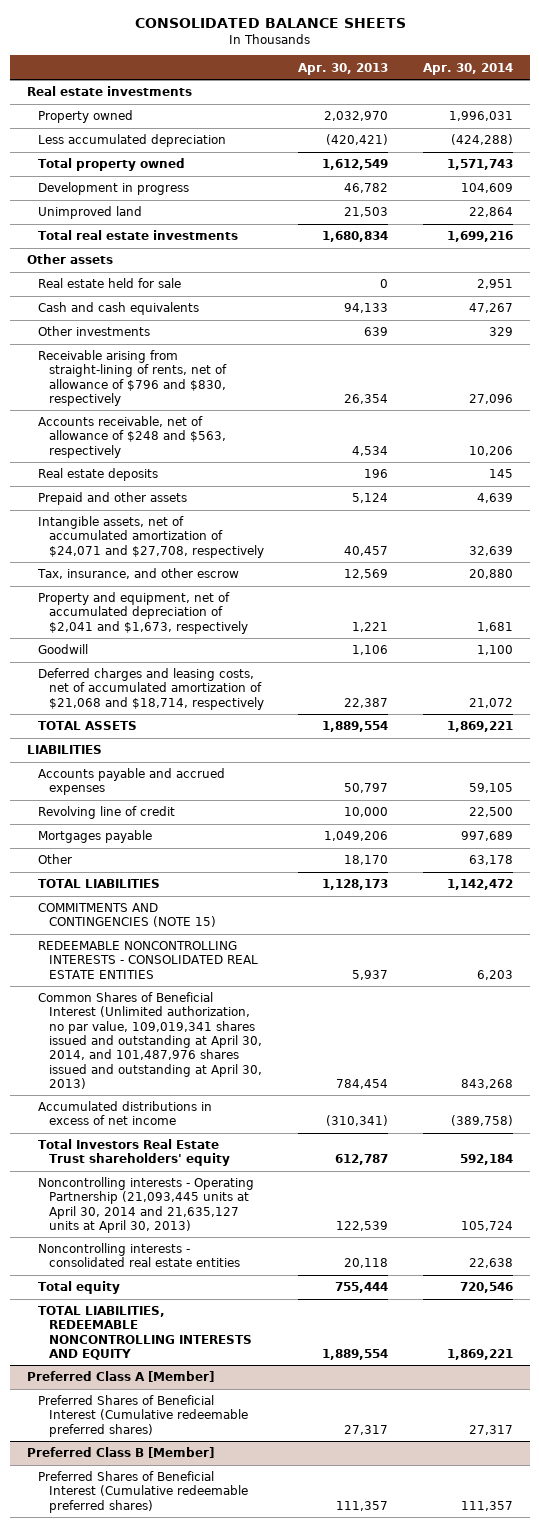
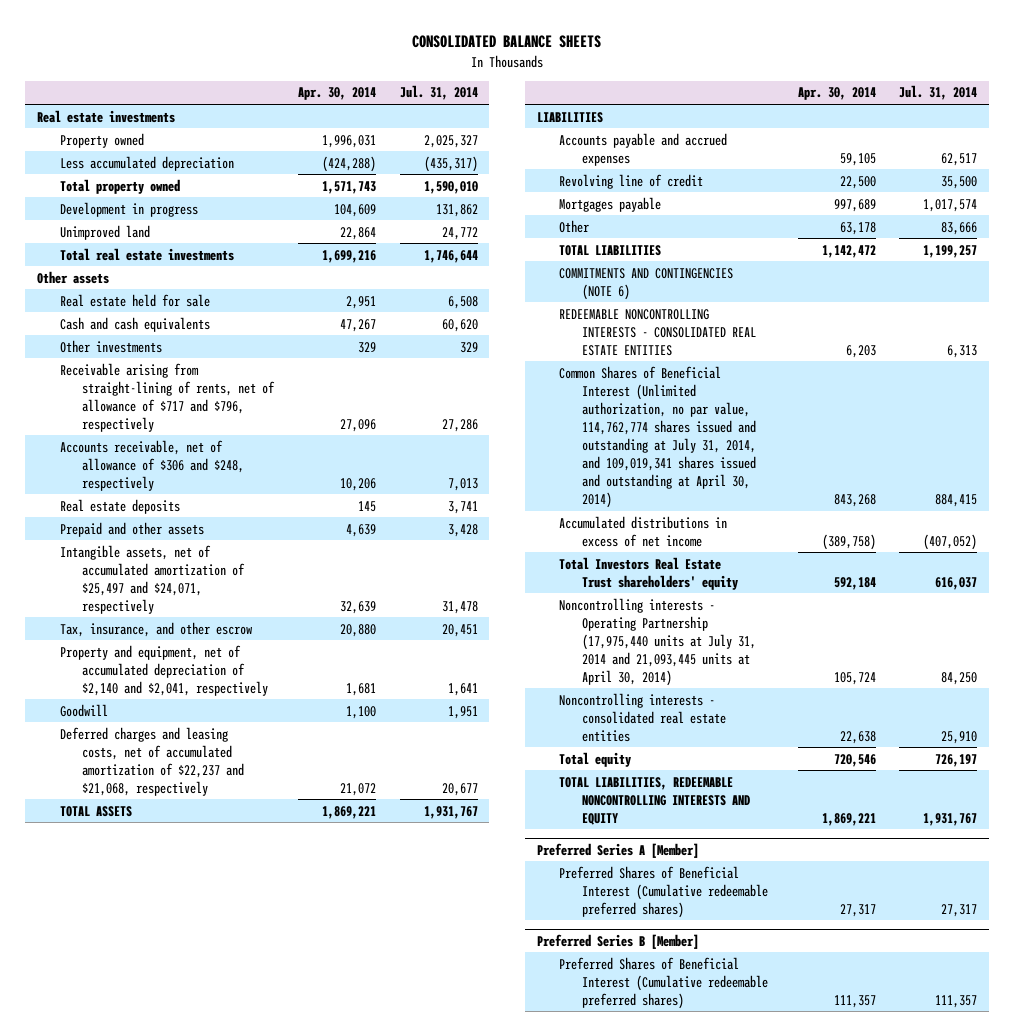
- | Apr. 30, 2013 | Apr. 30, 2014
+ | Apr. 30, 2014 | Jul. 31, 2014
- Receivable arising from straight-lining of rents, net of allowance of $796 and $830, respectively | 26,354 | 27,096
- Accounts receivable, net of allowance of $248 and $563, respectively | 4,534 | 10,206
+ Receivable arising from straight-lining of rents, net of allowance of $717 and $796, respectively | 27,096 | 27,286
+ Accounts receivable, net of allowance of $306 and $248, respectively | 10,206 | 7,013
- Intangible assets, net of accumulated amortization of $24,071 and $27,708, respectively | 40,457 | 32,639
+ Intangible assets, net of accumulated amortization of $25,497 and $24,071, respectively | 32,639 | 31,478
- Property and equipment, net of accumulated depreciation of $2,041 and $1,673, respectively | 1,221 | 1,681
+ Property and equipment, net of accumulated depreciation of $2,140 and $2,041, respectively | 1,681 | 1,641
- Deferred charges and leasing costs, net of accumulated amortization of $21,068 and $18,714, respectively | 22,387 | 21,072
+ Deferred charges and leasing costs, net of accumulated amortization of $22,237 and $21,068, respectively | 21,072 | 20,677
- COMMITMENTS AND CONTINGENCIES (NOTE 15)
+ COMMITMENTS AND CONTINGENCIES (NOTE 6)
- Common Shares of Beneficial Interest (Unlimited authorization, no par value, 109,019,341 shares issued and outstanding at April 30, 2014, and 101,487,976 shares issued and outstanding at April 30, 2013) | 784,454 | 843,268
+ Common Shares of Beneficial Interest (Unlimited authorization, no par value, 114,762,774 shares issued and outstanding at July 31, 2014, and 109,019,341 shares issued and outstanding at April 30, 2014) | 843,268 | 884,415
- Noncontrolling interests - Operating Partnership (21,093,445 units at April 30, 2014 and 21,635,127 units at April 30, 2013) | 122,539 | 105,724
+ Noncontrolling interests - Operating Partnership (17,975,440 units at July 31, 2014 and 21,093,445 units at April 30, 2014) | 105,724 | 84,250
- Preferred Class A [Member]
+ Preferred Series A [Member]
- Preferred Class B [Member]
+ Preferred Series B [Member]

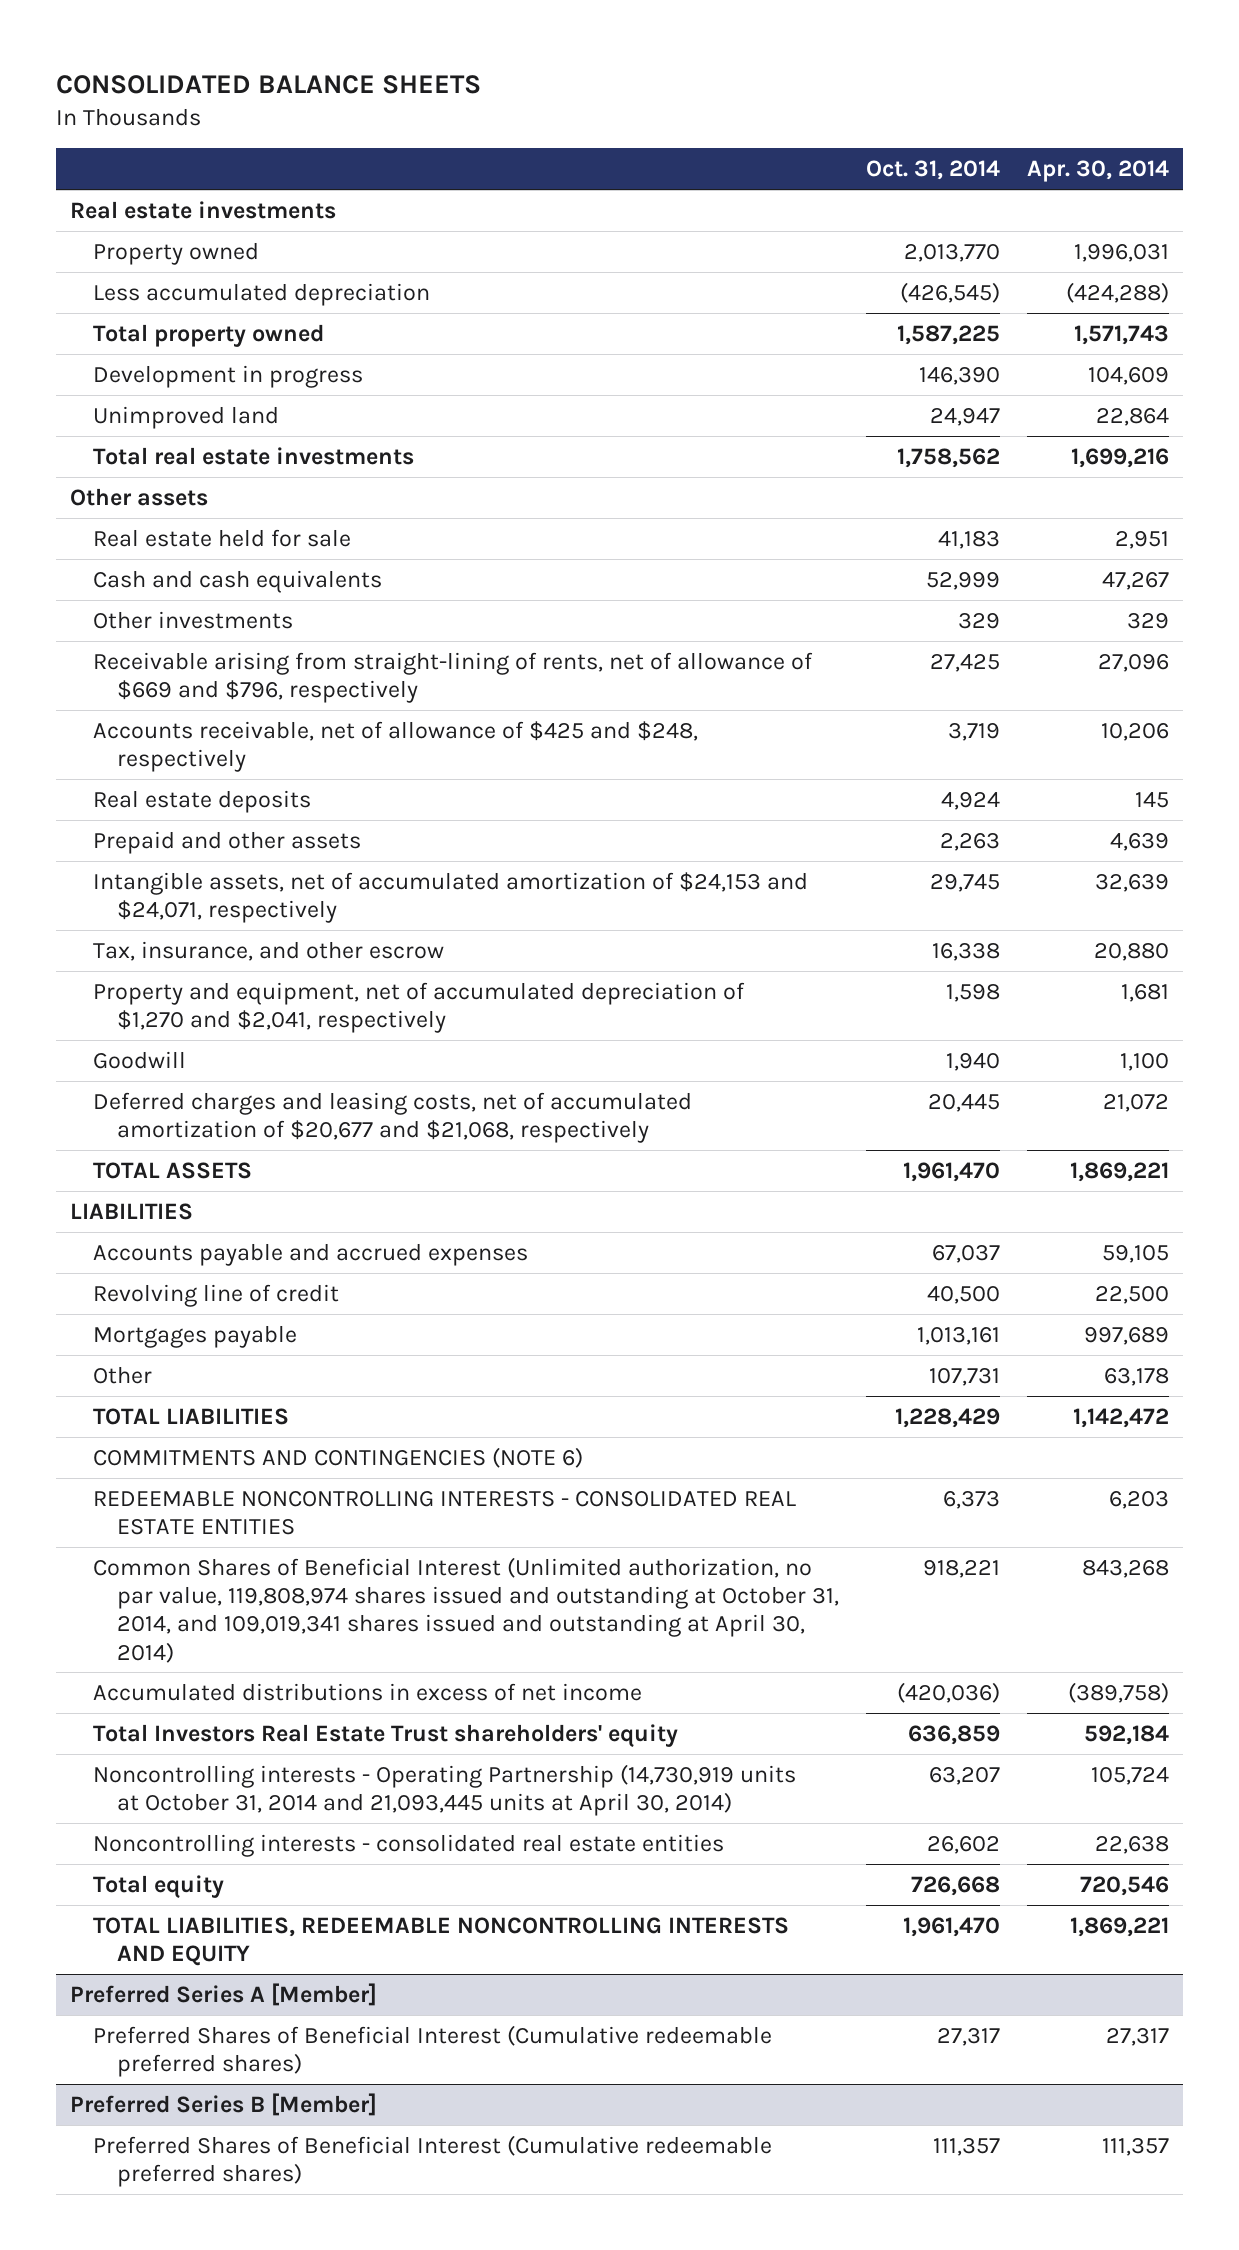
- | Apr. 30, 2014 | Jul. 31, 2014
+ | Oct. 31, 2014 | Apr. 30, 2014
- Receivable arising from straight-lining of rents, net of allowance of $717 and $796, respectively | 27,096 | 27,286
- Accounts receivable, net of allowance of $306 and $248, respectively | 10,206 | 7,013
+ Receivable arising from straight-lining of rents, net of allowance of $669 and $796, respectively | 27,425 | 27,096
+ Accounts receivable, net of allowance of $425 and $248, respectively | 3,719 | 10,206
- Intangible assets, net of accumulated amortization of $25,497 and $24,071, respectively | 32,639 | 31,478
+ Intangible assets, net of accumulated amortization of $24,153 and $24,071, respectively | 29,745 | 32,639
- Property and equipment, net of accumulated depreciation of $2,140 and $2,041, respectively | 1,681 | 1,641
+ Property and equipment, net of accumulated depreciation of $1,270 and $2,041, respectively | 1,598 | 1,681
- Deferred charges and leasing costs, net of accumulated amortization of $22,237 and $21,068, respectively | 21,072 | 20,677
+ Deferred charges and leasing costs, net of accumulated amortization of $20,677 and $21,068, respectively | 20,445 | 21,072
- Common Shares of Beneficial Interest (Unlimited authorization, no par value, 114,762,774 shares issued and outstanding at July 31, 2014, and 109,019,341 shares issued and outstanding at April 30, 2014) | 843,268 | 884,415
+ Common Shares of Beneficial Interest (Unlimited authorization, no par value, 119,808,974 shares issued and outstanding at October 31, 2014, and 109,019,341 shares issued and outstanding at April 30, 2014) | 918,221 | 843,268
- Noncontrolling interests - Operating Partnership (17,975,440 units at July 31, 2014 and 21,093,445 units at April 30, 2014) | 105,724 | 84,250
+ Noncontrolling interests - Operating Partnership (14,730,919 units at October 31, 2014 and 21,093,445 units at April 30, 2014) | 63,207 | 105,724

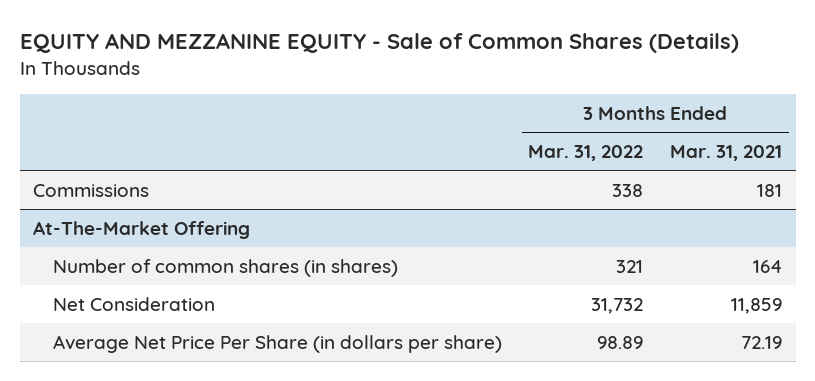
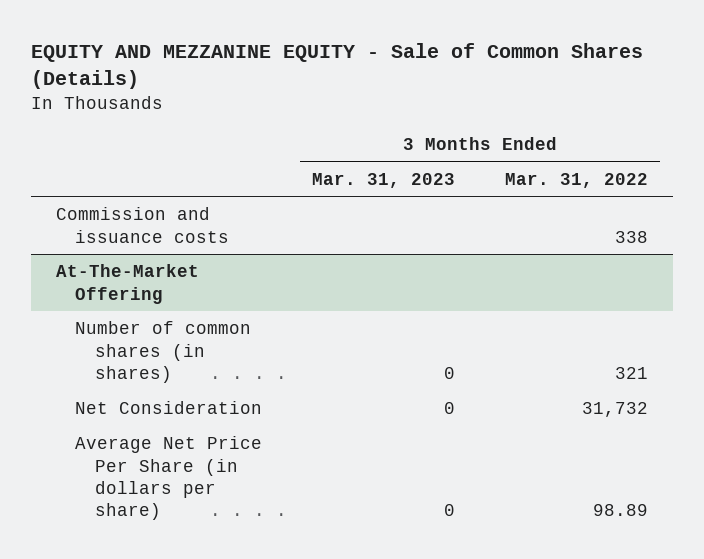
- | 3 Months Ended Mar. 31, 2022 | 3 Months Ended Mar. 31, 2021
+ | 3 Months Ended Mar. 31, 2023 | 3 Months Ended Mar. 31, 2022
- Commissions | 338 | 181
+ Commission and issuance costs | | 338

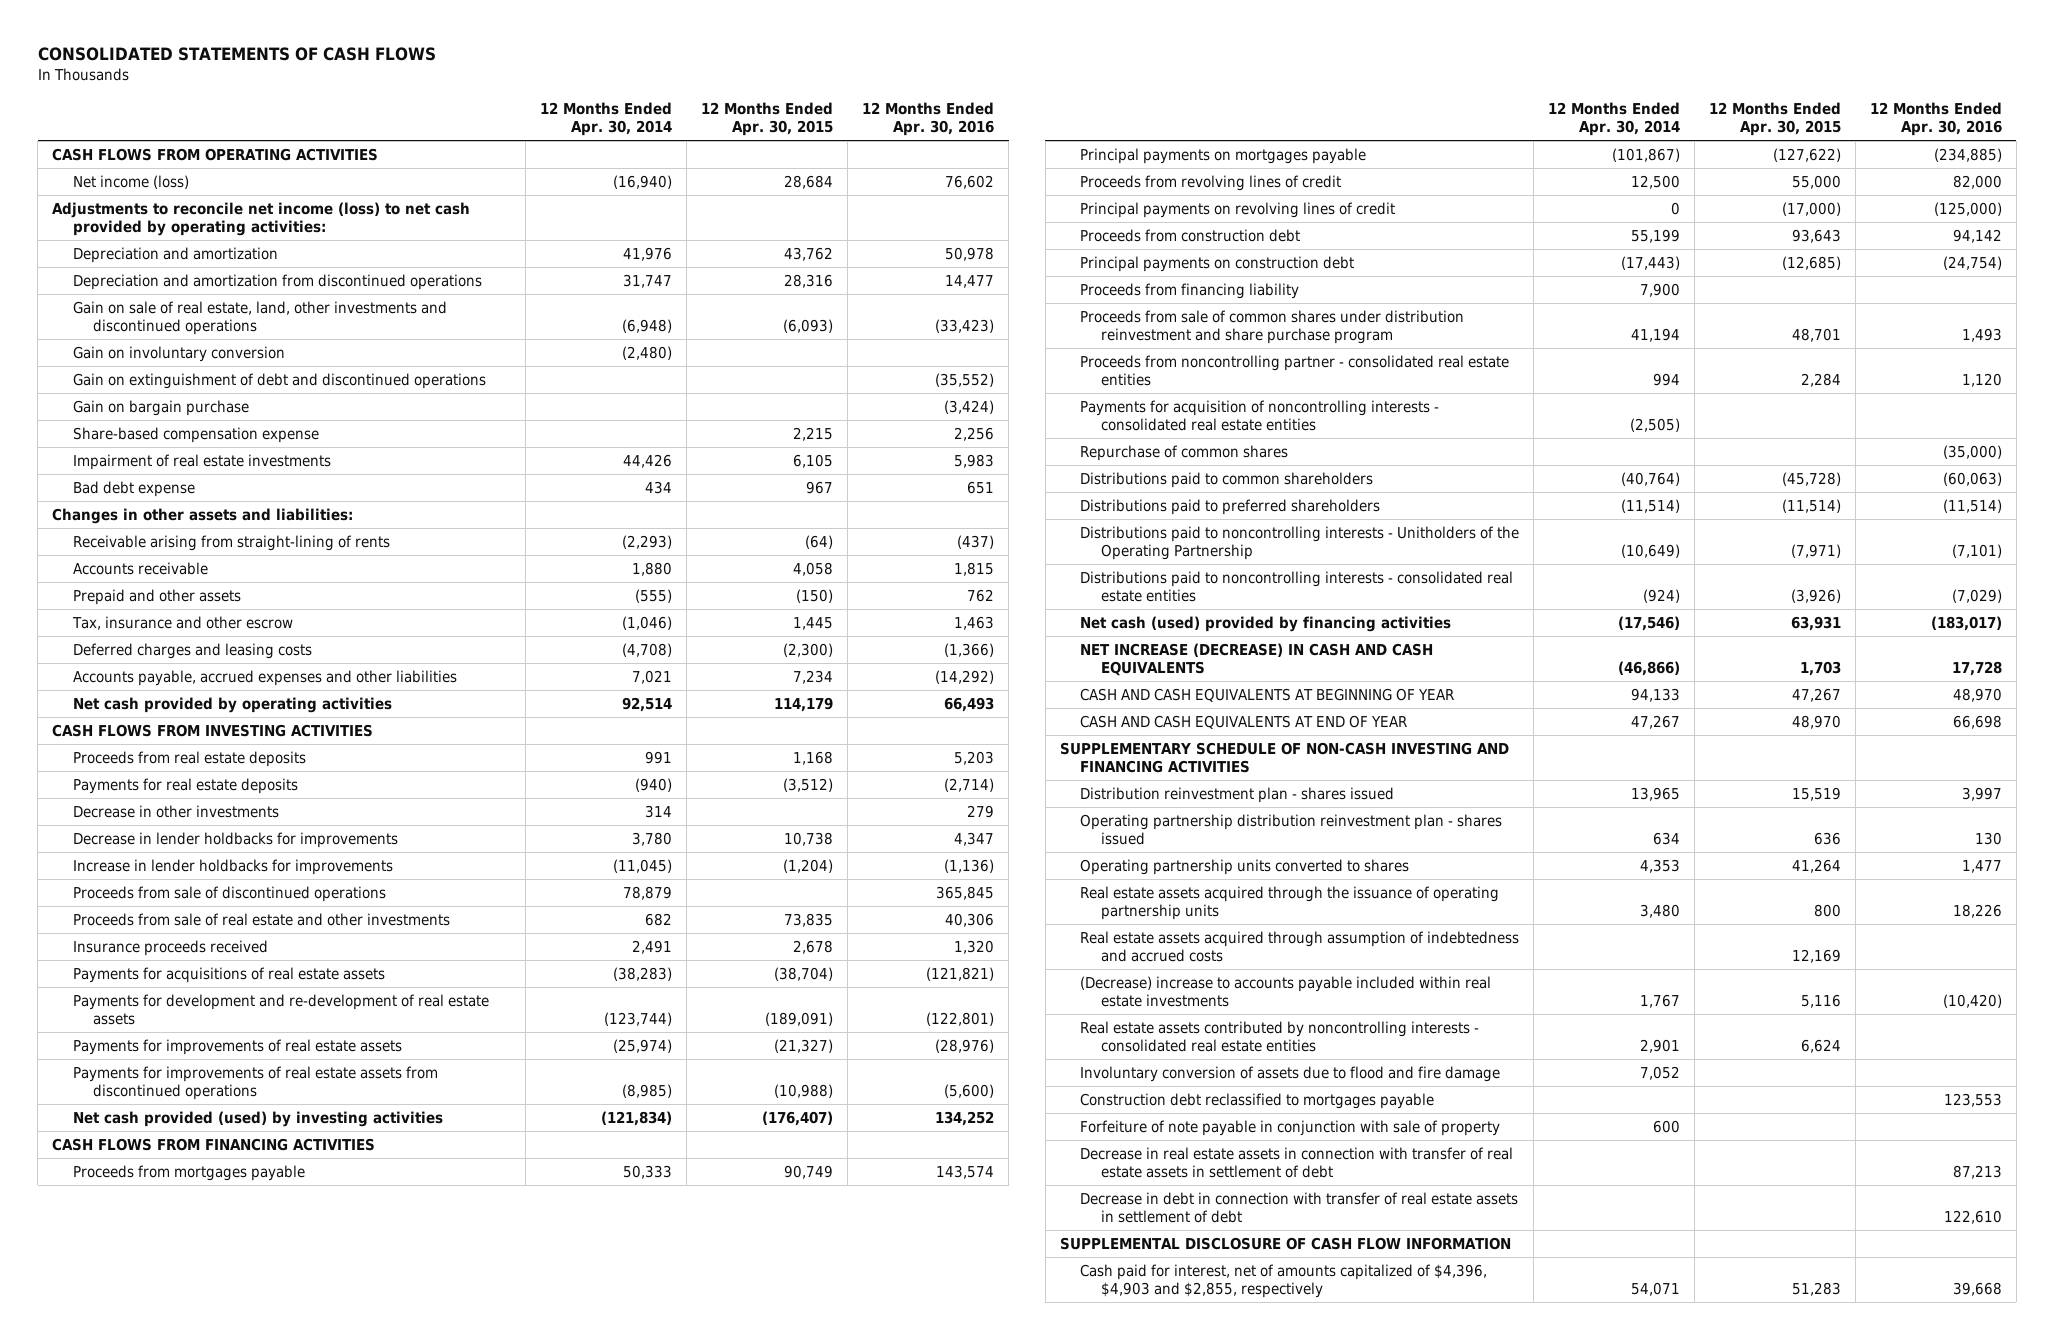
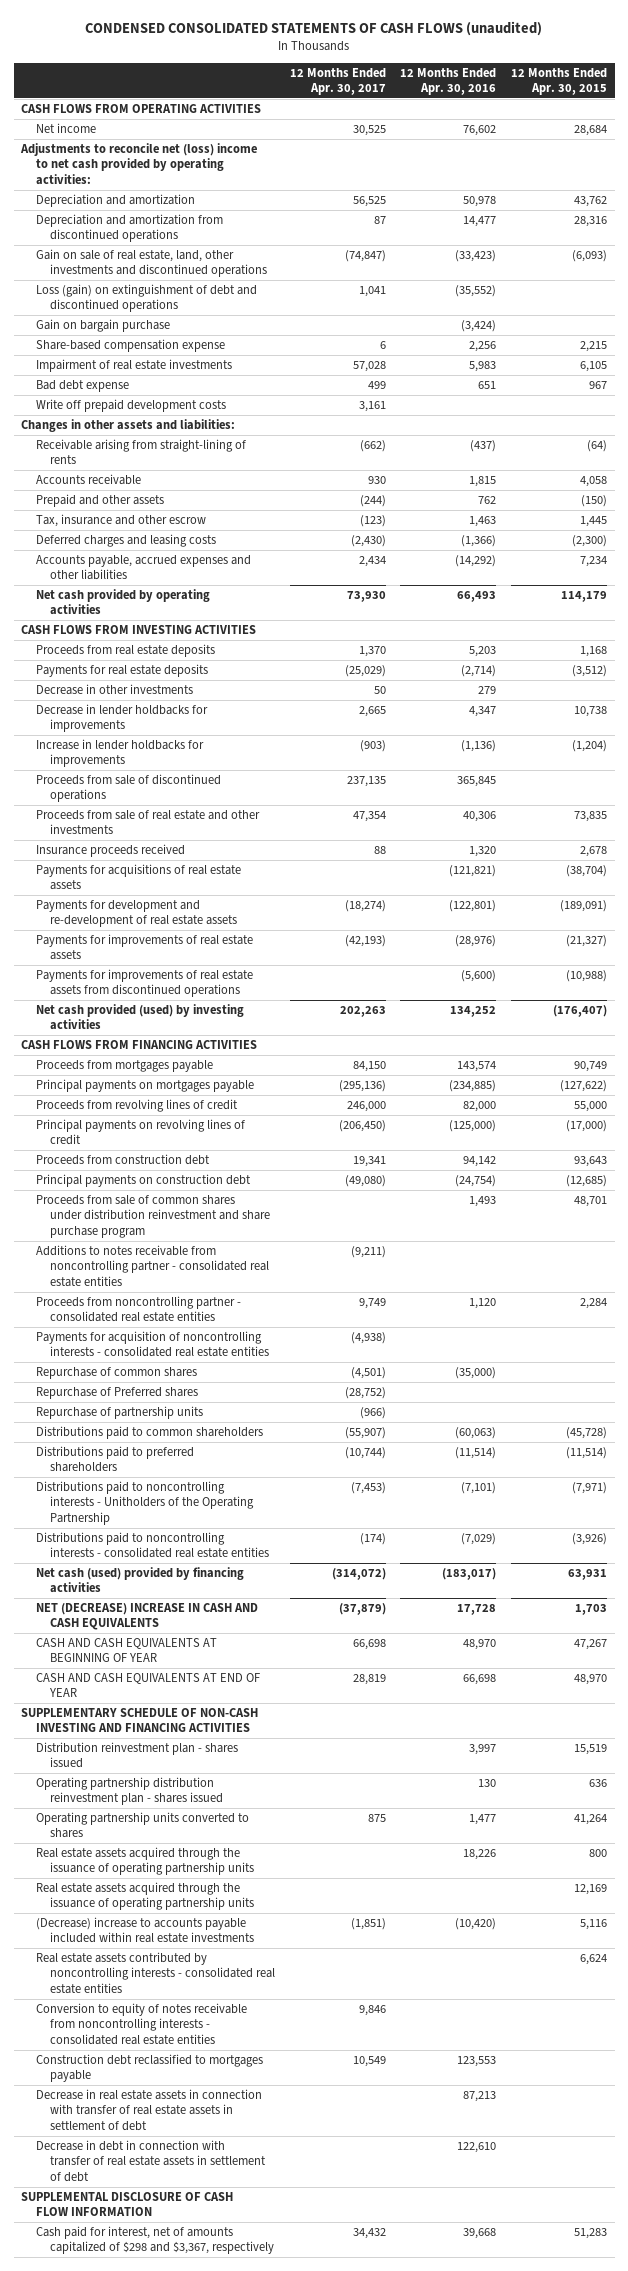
- CONSOLIDATED STATEMENTS OF CASH FLOWS
+ CONDENSED CONSOLIDATED STATEMENTS OF CASH FLOWS (unaudited)
- | 12 Months Ended Apr. 30, 2014 | 12 Months Ended Apr. 30, 2015 | 12 Months Ended Apr. 30, 2016
+ | 12 Months Ended Apr. 30, 2017 | 12 Months Ended Apr. 30, 2016 | 12 Months Ended Apr. 30, 2015
- Net income (loss) | (16,940) | 28,684 | 76,602
- Adjustments to reconcile net income (loss) to net cash provided by operating activities:
+ Net income | 30,525 | 76,602 | 28,684
+ Adjustments to reconcile net (loss) income to net cash provided by operating activities:
- Gain on involuntary conversion | (2,480) | |
- Gain on extinguishment of debt and discontinued operations | | | (35,552)
+ Loss (gain) on extinguishment of debt and discontinued operations | 1,041 | (35,552) |
+ Write off prepaid development costs | 3,161 | |
- Proceeds from financing liability | 7,900 | |
+ Additions to notes receivable from noncontrolling partner - consolidated real estate entities | (9,211) | |
+ Repurchase of Preferred shares | (28,752) | |
+ Repurchase of partnership units | (966) | |
- NET INCREASE (DECREASE) IN CASH AND CASH EQUIVALENTS | (46,866) | 1,703 | 17,728
+ NET (DECREASE) INCREASE IN CASH AND CASH EQUIVALENTS | (37,879) | 17,728 | 1,703
- Real estate assets acquired through assumption of indebtedness and accrued costs | | 12,169 |
+ Real estate assets acquired through the issuance of operating partnership units | | | 12,169
- Involuntary conversion of assets due to flood and fire damage | 7,052 | |
+ Conversion to equity of notes receivable from noncontrolling interests - consolidated real estate entities | 9,846 | |
- Forfeiture of note payable in conjunction with sale of property | 600 | |
- Cash paid for interest, net of amounts capitalized of $4,396, $4,903 and $2,855, respectively | 54,071 | 51,283 | 39,668
+ Cash paid for interest, net of amounts capitalized of $298 and $3,367, respectively | 34,432 | 39,668 | 51,283

